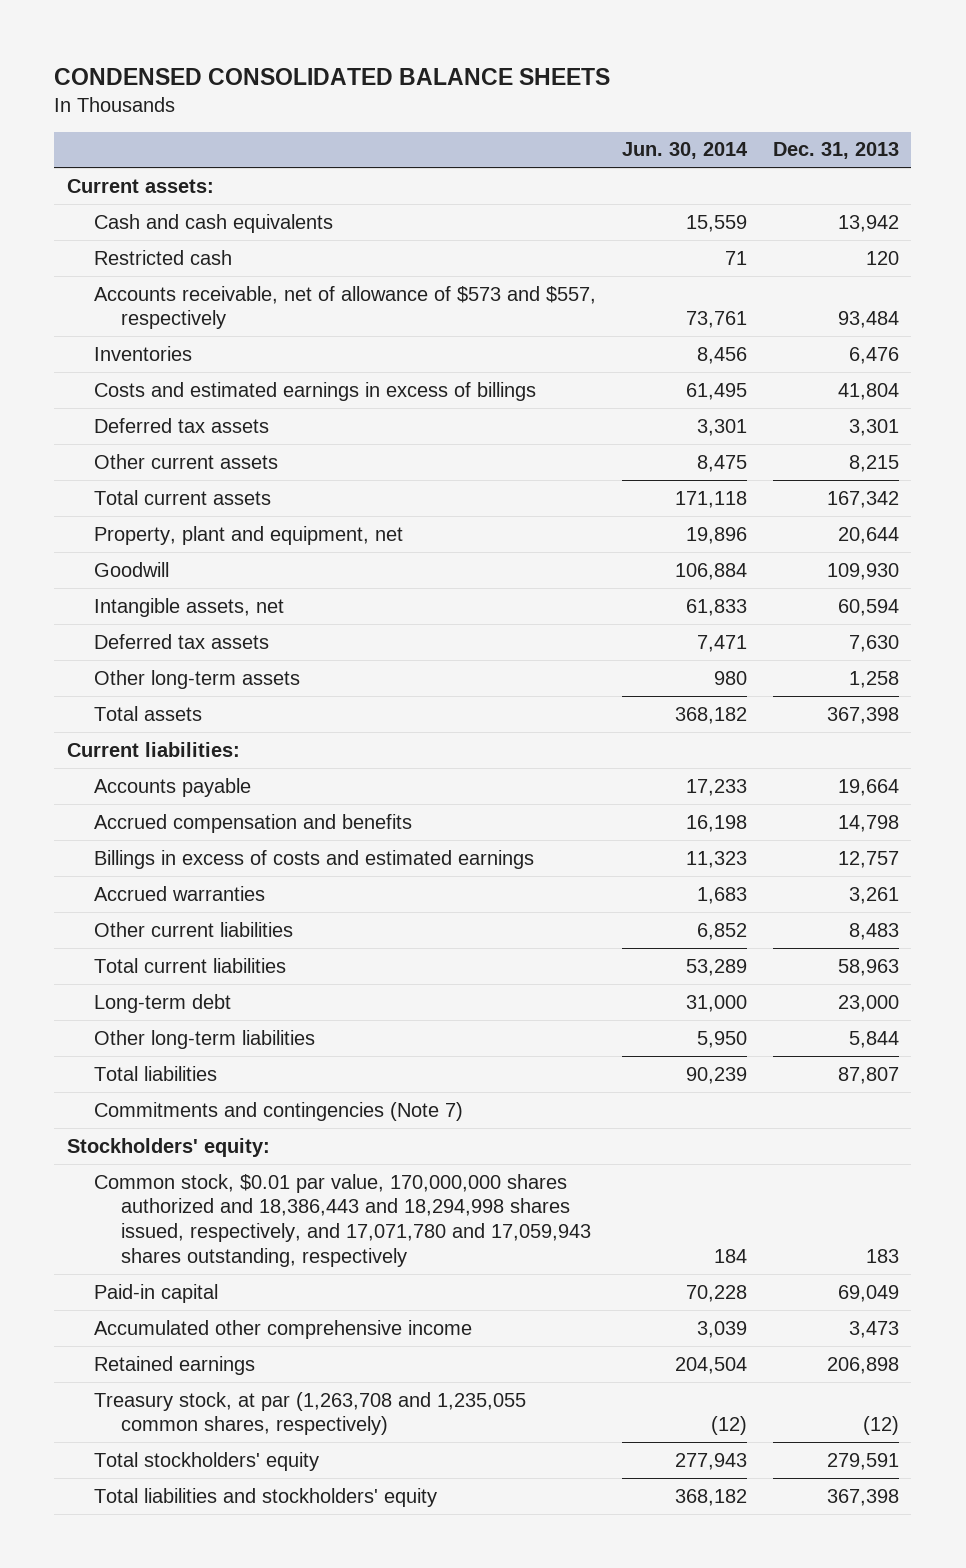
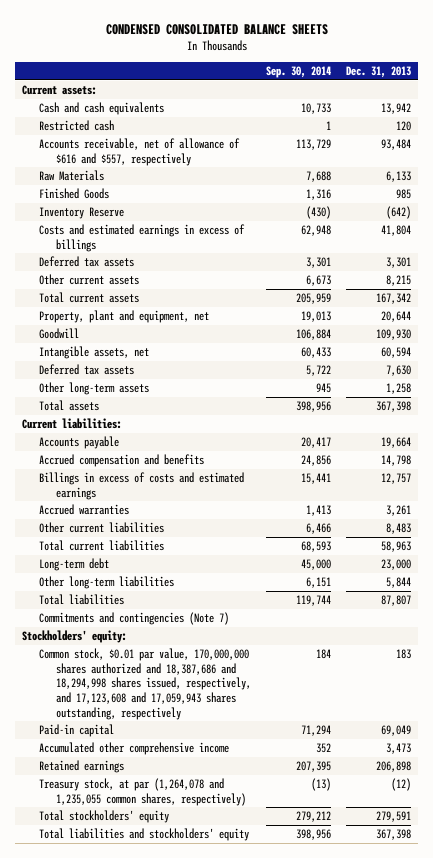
- | Jun. 30, 2014 | Dec. 31, 2013
+ | Sep. 30, 2014 | Dec. 31, 2013
- Accounts receivable, net of allowance of $573 and $557, respectively | 73,761 | 93,484
- Inventories | 8,456 | 6,476
+ Accounts receivable, net of allowance of $616 and $557, respectively | 113,729 | 93,484
+ Raw Materials | 7,688 | 6,133
+ Finished Goods | 1,316 | 985
+ Inventory Reserve | (430) | (642)
- Common stock, $0.01 par value, 170,000,000 shares authorized and 18,386,443 and 18,294,998 shares issued, respectively, and 17,071,780 and 17,059,943 shares outstanding, respectively | 184 | 183
+ Common stock, $0.01 par value, 170,000,000 shares authorized and 18,387,686 and 18,294,998 shares issued, respectively, and 17,123,608 and 17,059,943 shares outstanding, respectively | 184 | 183
- Treasury stock, at par (1,263,708 and 1,235,055 common shares, respectively) | (12) | (12)
+ Treasury stock, at par (1,264,078 and 1,235,055 common shares, respectively) | (13) | (12)

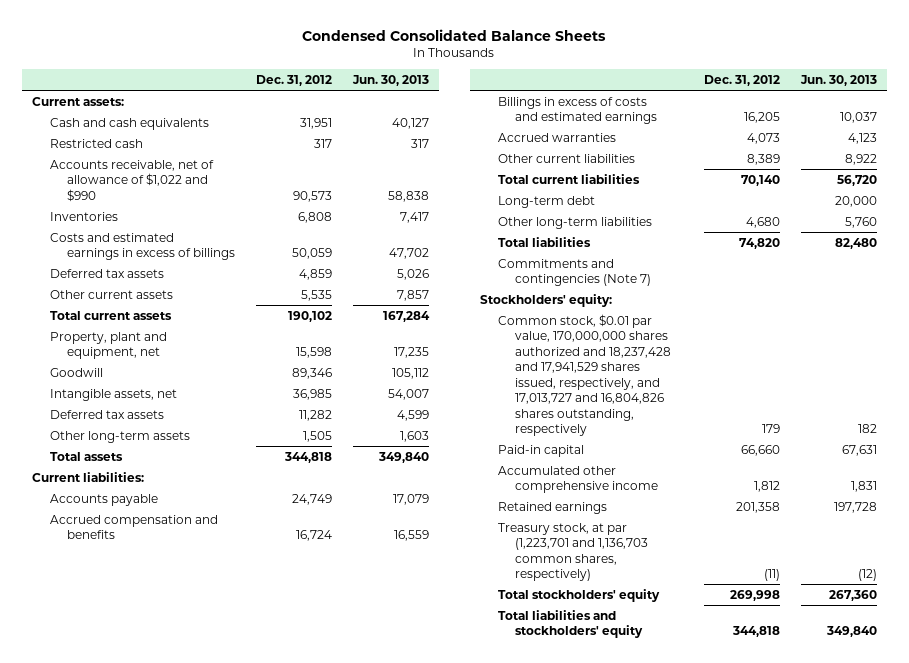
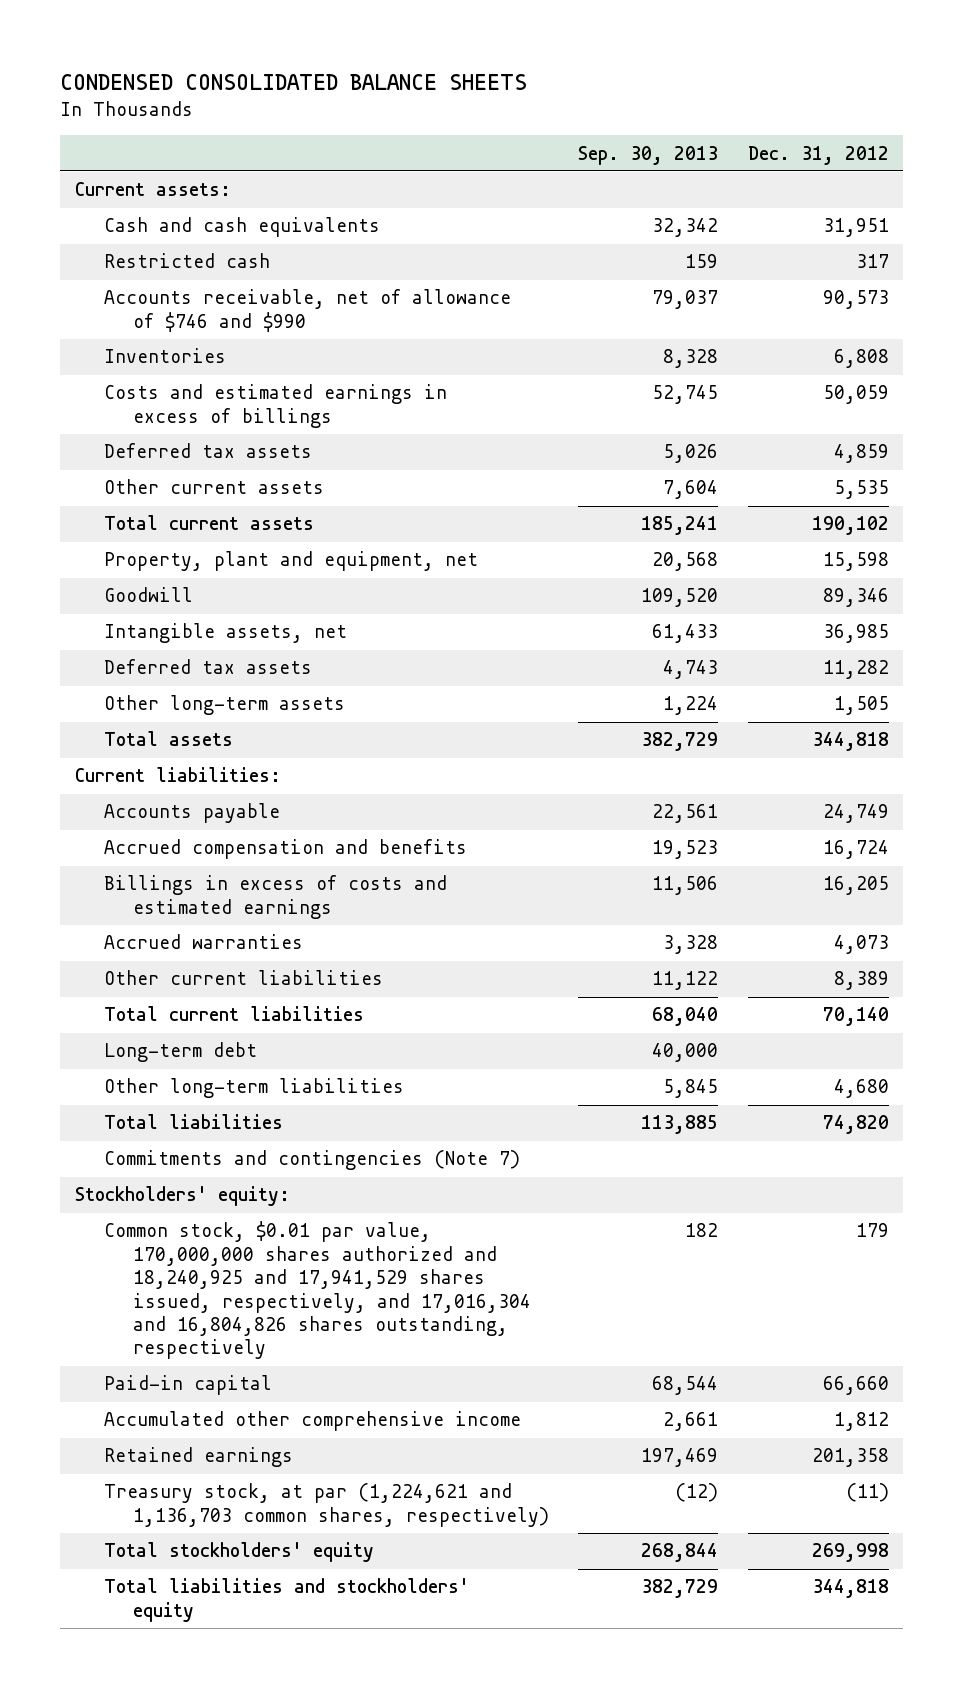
- Condensed Consolidated Balance Sheets
+ CONDENSED CONSOLIDATED BALANCE SHEETS
- | Dec. 31, 2012 | Jun. 30, 2013
+ | Sep. 30, 2013 | Dec. 31, 2012
- Accounts receivable, net of allowance of $1,022 and $990 | 90,573 | 58,838
+ Accounts receivable, net of allowance of $746 and $990 | 79,037 | 90,573
- Common stock, $0.01 par value, 170,000,000 shares authorized and 18,237,428 and 17,941,529 shares issued, respectively, and 17,013,727 and 16,804,826 shares outstanding, respectively | 179 | 182
+ Common stock, $0.01 par value, 170,000,000 shares authorized and 18,240,925 and 17,941,529 shares issued, respectively, and 17,016,304 and 16,804,826 shares outstanding, respectively | 182 | 179
- Treasury stock, at par (1,223,701 and 1,136,703 common shares, respectively) | (11) | (12)
+ Treasury stock, at par (1,224,621 and 1,136,703 common shares, respectively) | (12) | (11)

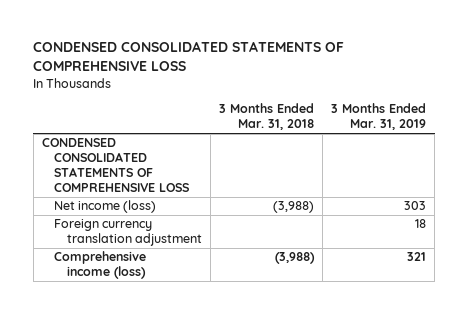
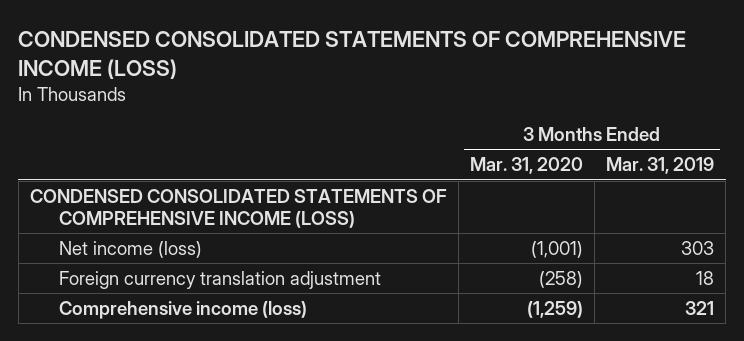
- CONDENSED CONSOLIDATED STATEMENTS OF COMPREHENSIVE LOSS
+ CONDENSED CONSOLIDATED STATEMENTS OF COMPREHENSIVE INCOME (LOSS)
- | 3 Months Ended Mar. 31, 2018 | 3 Months Ended Mar. 31, 2019
+ | 3 Months Ended Mar. 31, 2020 | 3 Months Ended Mar. 31, 2019
- CONDENSED CONSOLIDATED STATEMENTS OF COMPREHENSIVE LOSS
+ CONDENSED CONSOLIDATED STATEMENTS OF COMPREHENSIVE INCOME (LOSS)

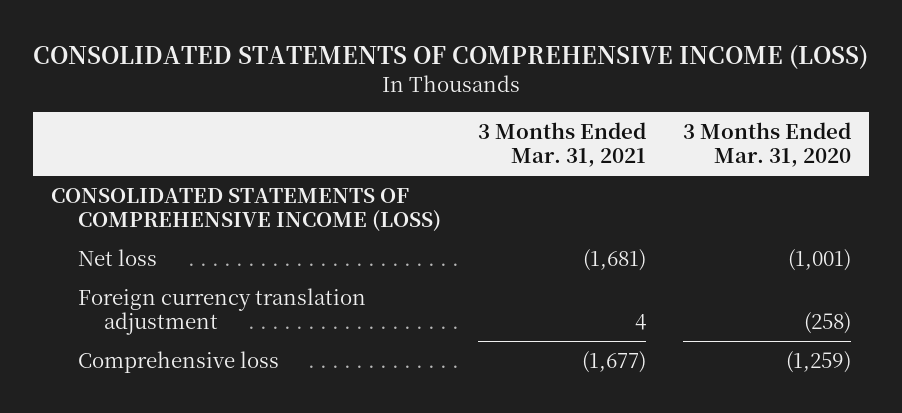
- CONDENSED CONSOLIDATED STATEMENTS OF COMPREHENSIVE INCOME (LOSS)
+ CONSOLIDATED STATEMENTS OF COMPREHENSIVE INCOME (LOSS)
- | 3 Months Ended Mar. 31, 2020 | 3 Months Ended Mar. 31, 2019
+ | 3 Months Ended Mar. 31, 2021 | 3 Months Ended Mar. 31, 2020
- CONDENSED CONSOLIDATED STATEMENTS OF COMPREHENSIVE INCOME (LOSS)
- Net income (loss) | (1,001) | 303
+ CONSOLIDATED STATEMENTS OF COMPREHENSIVE INCOME (LOSS)
+ Net loss | (1,681) | (1,001)
- Comprehensive income (loss) | (1,259) | 321
+ Comprehensive loss | (1,677) | (1,259)

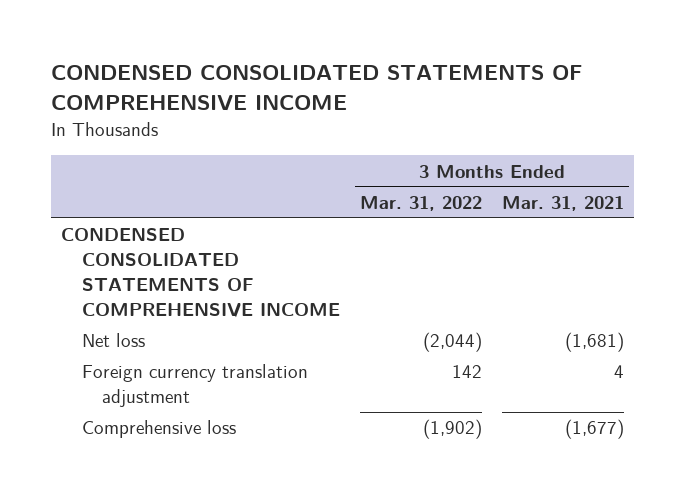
- CONSOLIDATED STATEMENTS OF COMPREHENSIVE INCOME (LOSS)
+ CONDENSED CONSOLIDATED STATEMENTS OF COMPREHENSIVE INCOME
- | 3 Months Ended Mar. 31, 2021 | 3 Months Ended Mar. 31, 2020
+ | 3 Months Ended Mar. 31, 2022 | 3 Months Ended Mar. 31, 2021
- CONSOLIDATED STATEMENTS OF COMPREHENSIVE INCOME (LOSS)
+ CONDENSED CONSOLIDATED STATEMENTS OF COMPREHENSIVE INCOME

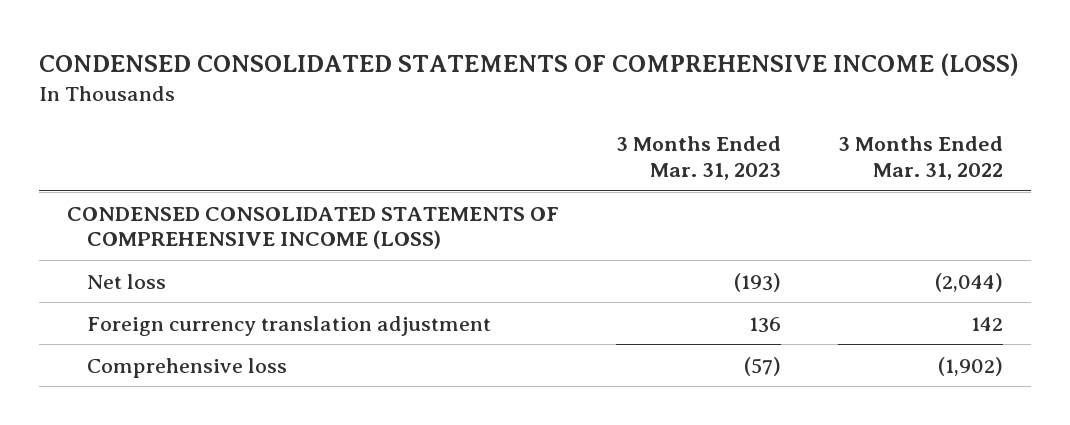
- CONDENSED CONSOLIDATED STATEMENTS OF COMPREHENSIVE INCOME
+ CONDENSED CONSOLIDATED STATEMENTS OF COMPREHENSIVE INCOME (LOSS)
- | 3 Months Ended Mar. 31, 2022 | 3 Months Ended Mar. 31, 2021
+ | 3 Months Ended Mar. 31, 2023 | 3 Months Ended Mar. 31, 2022
- CONDENSED CONSOLIDATED STATEMENTS OF COMPREHENSIVE INCOME
+ CONDENSED CONSOLIDATED STATEMENTS OF COMPREHENSIVE INCOME (LOSS)

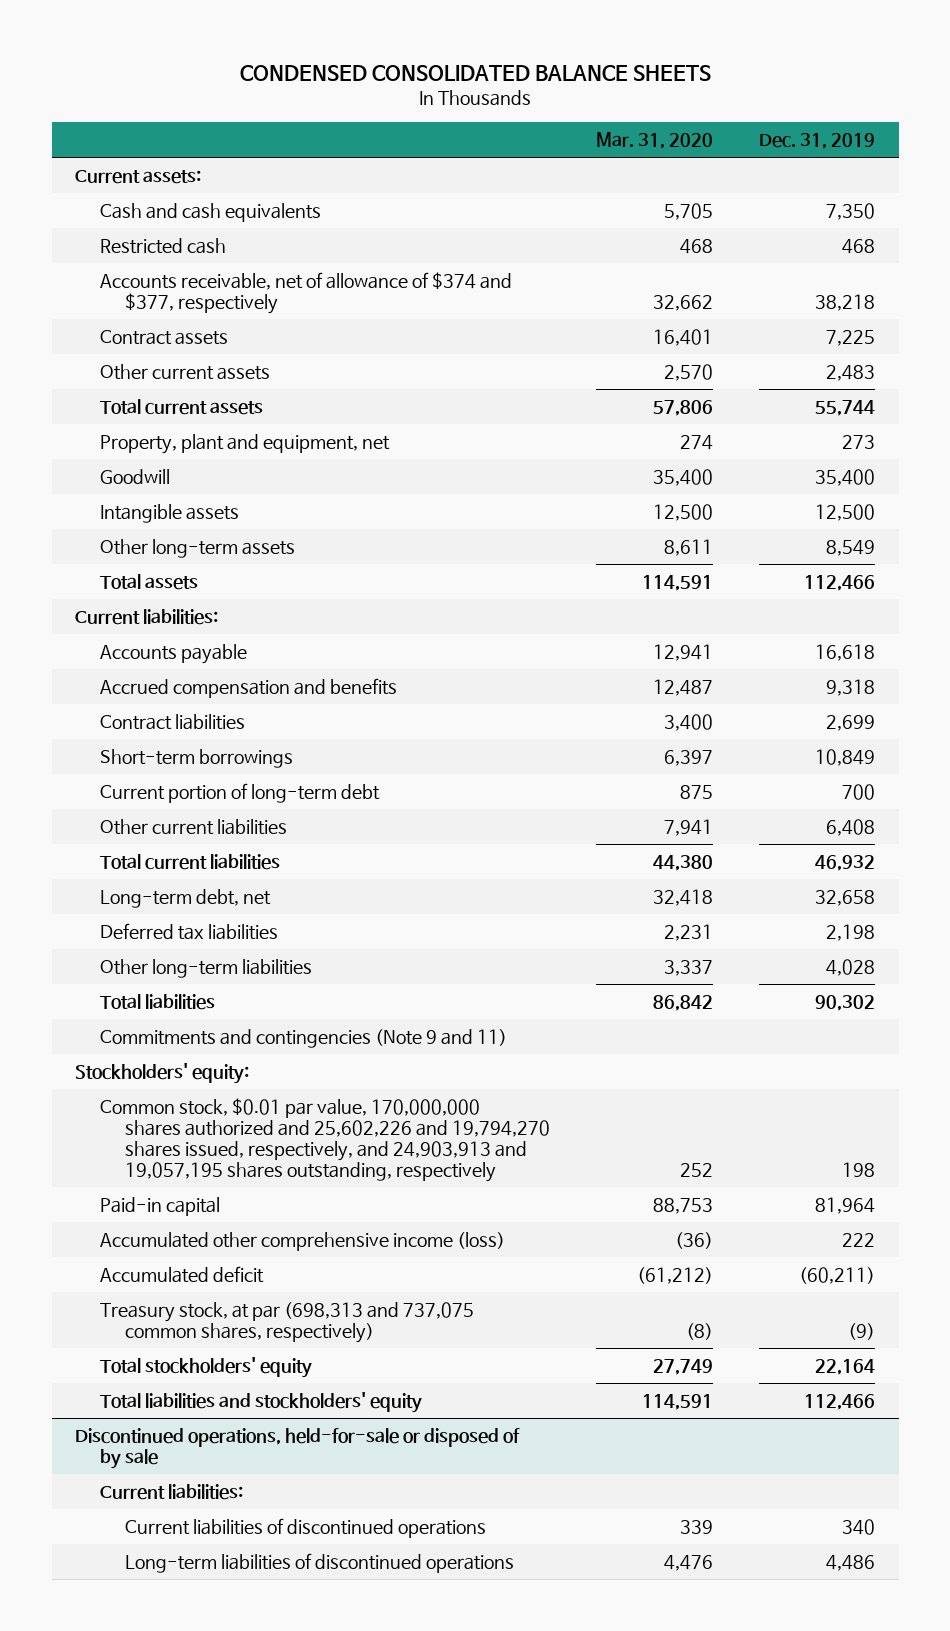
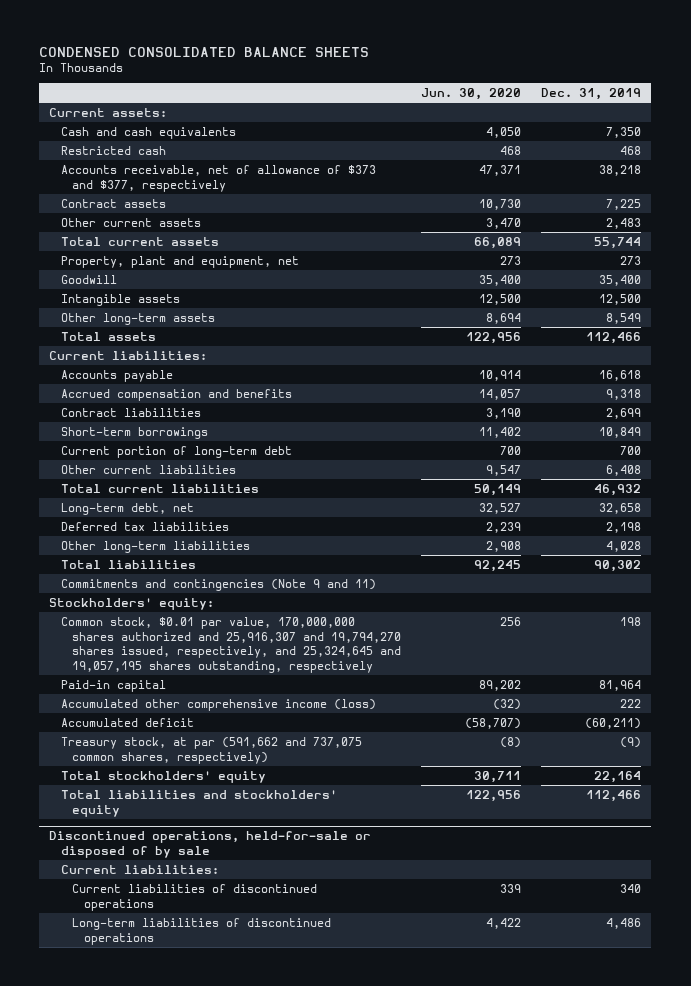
- | Mar. 31, 2020 | Dec. 31, 2019
+ | Jun. 30, 2020 | Dec. 31, 2019
- Accounts receivable, net of allowance of $374 and $377, respectively | 32,662 | 38,218
+ Accounts receivable, net of allowance of $373 and $377, respectively | 47,371 | 38,218
- Common stock, $0.01 par value, 170,000,000 shares authorized and 25,602,226 and 19,794,270 shares issued, respectively, and 24,903,913 and 19,057,195 shares outstanding, respectively | 252 | 198
+ Common stock, $0.01 par value, 170,000,000 shares authorized and 25,916,307 and 19,794,270 shares issued, respectively, and 25,324,645 and 19,057,195 shares outstanding, respectively | 256 | 198
- Treasury stock, at par (698,313 and 737,075 common shares, respectively) | (8) | (9)
+ Treasury stock, at par (591,662 and 737,075 common shares, respectively) | (8) | (9)

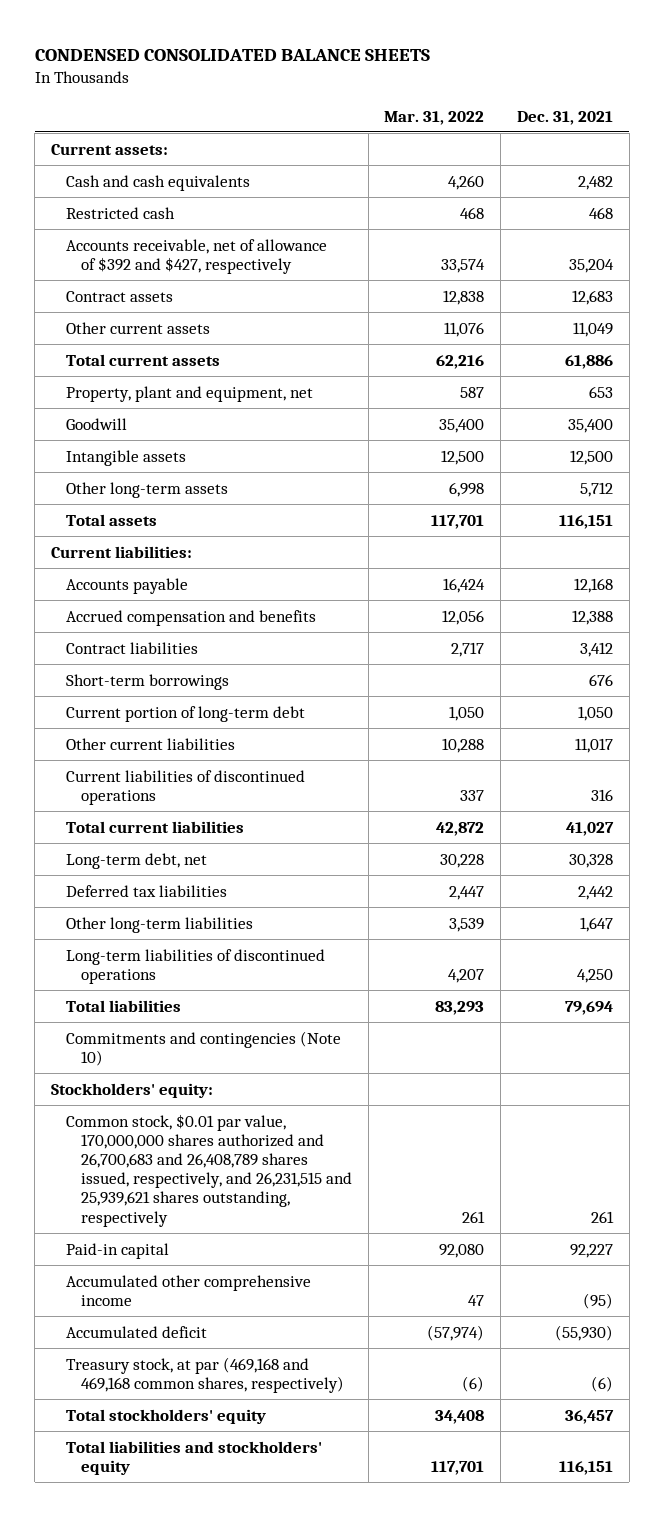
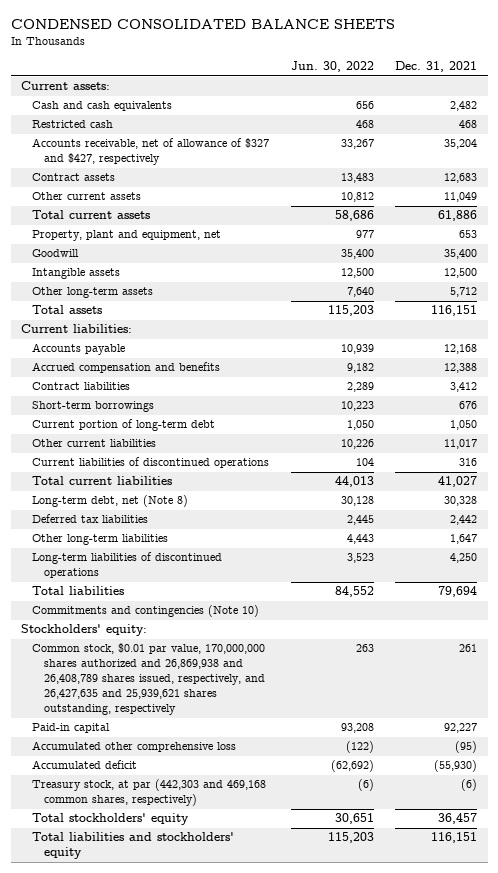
- | Mar. 31, 2022 | Dec. 31, 2021
+ | Jun. 30, 2022 | Dec. 31, 2021
- Accounts receivable, net of allowance of $392 and $427, respectively | 33,574 | 35,204
+ Accounts receivable, net of allowance of $327 and $427, respectively | 33,267 | 35,204
- Long-term debt, net | 30,228 | 30,328
+ Long-term debt, net (Note 8) | 30,128 | 30,328
- Common stock, $0.01 par value, 170,000,000 shares authorized and 26,700,683 and 26,408,789 shares issued, respectively, and 26,231,515 and 25,939,621 shares outstanding, respectively | 261 | 261
+ Common stock, $0.01 par value, 170,000,000 shares authorized and 26,869,938 and 26,408,789 shares issued, respectively, and 26,427,635 and 25,939,621 shares outstanding, respectively | 263 | 261
- Accumulated other comprehensive income | 47 | (95)
+ Accumulated other comprehensive loss | (122) | (95)
- Treasury stock, at par (469,168 and 469,168 common shares, respectively) | (6) | (6)
+ Treasury stock, at par (442,303 and 469,168 common shares, respectively) | (6) | (6)

